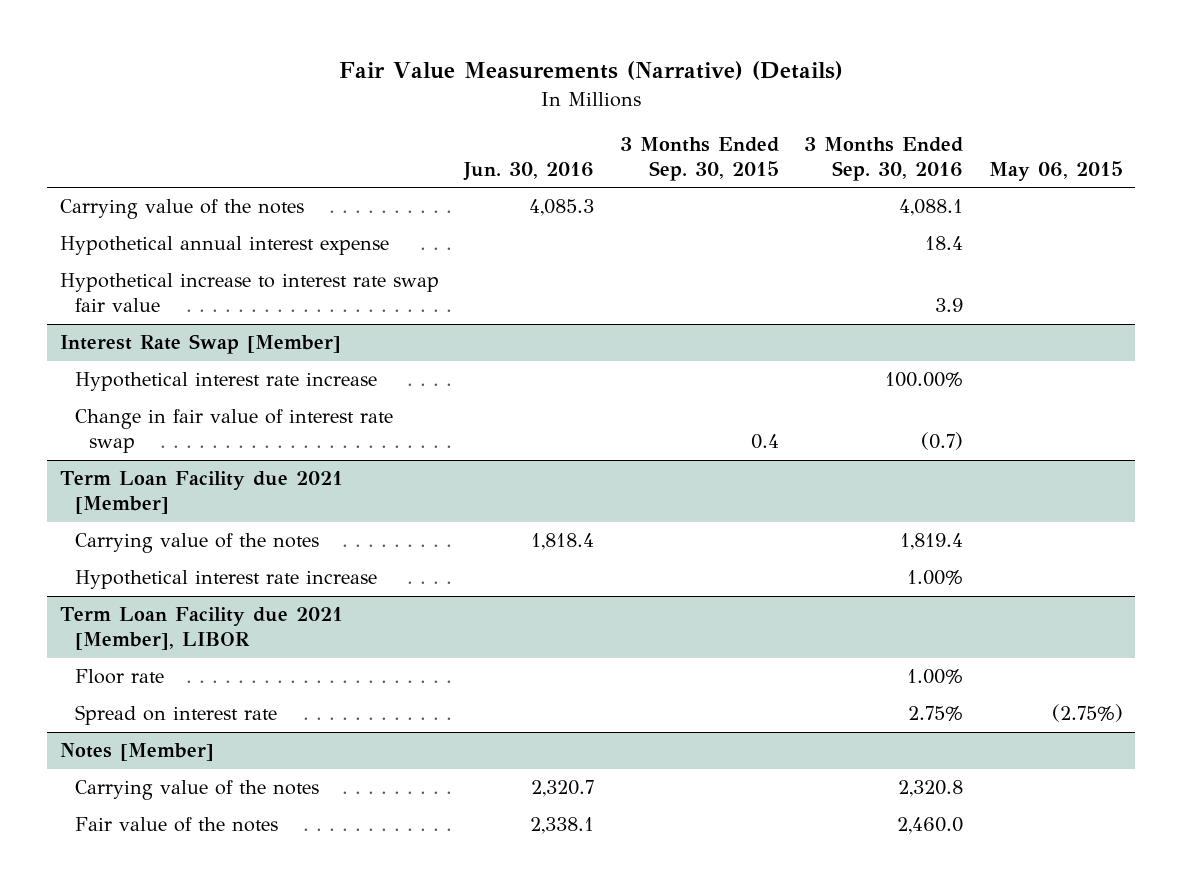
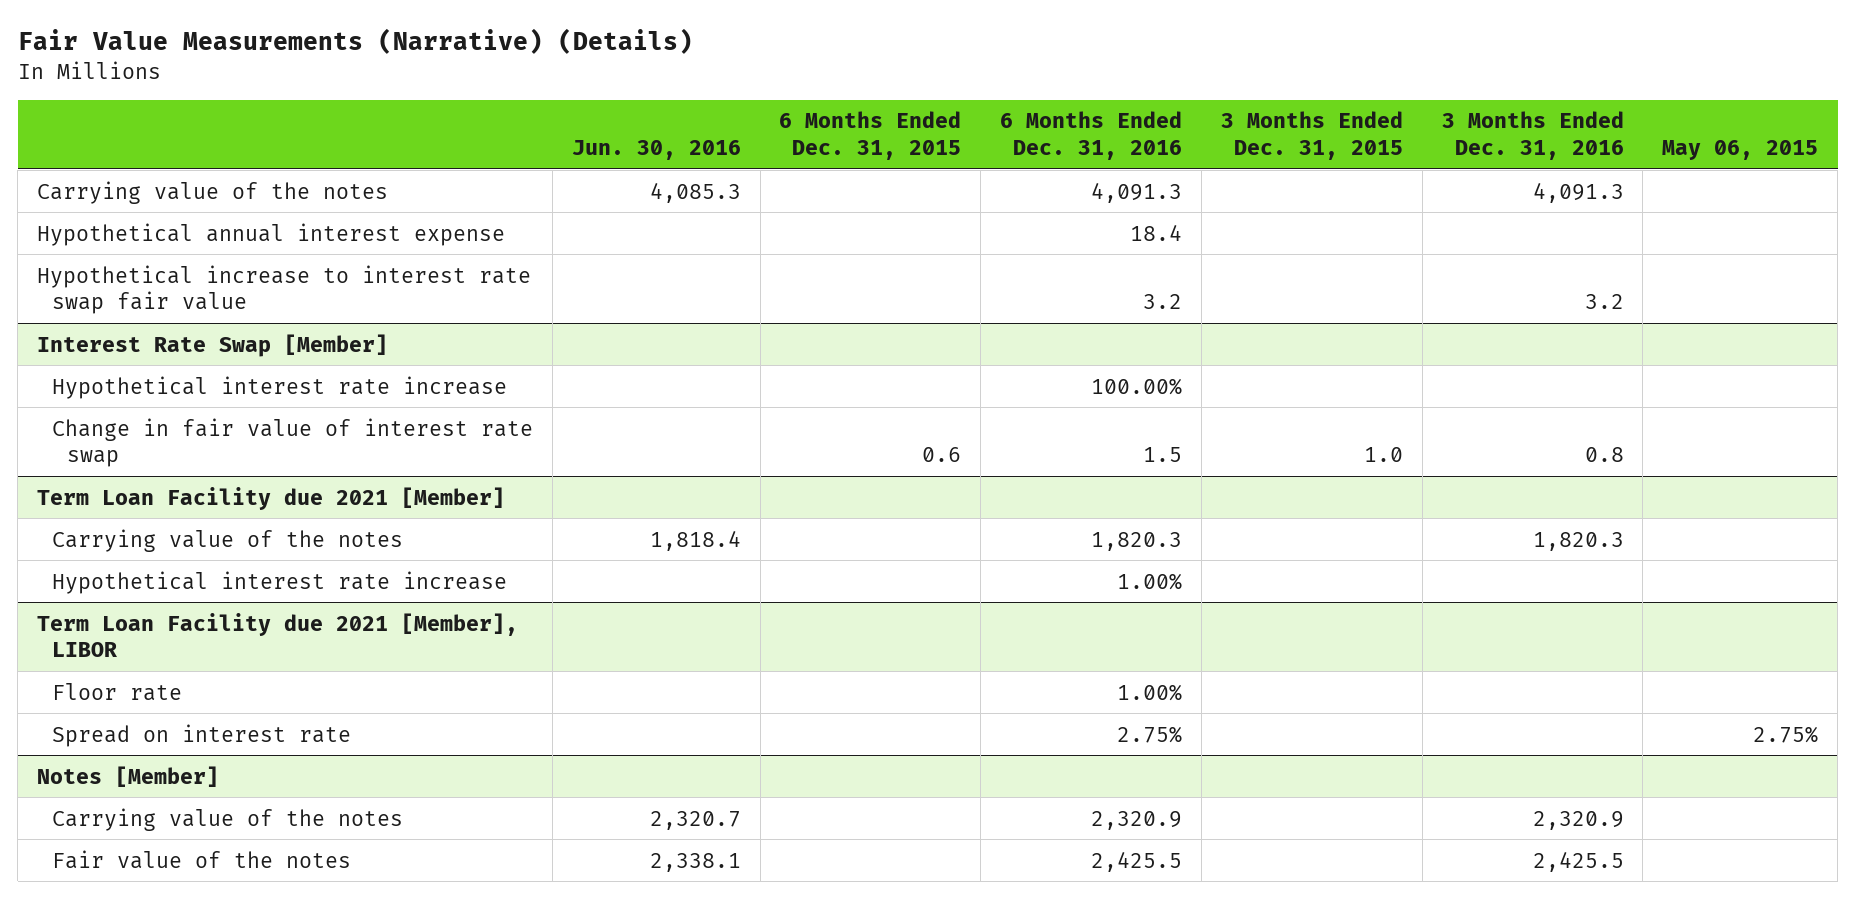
- | Jun. 30, 2016 | 3 Months Ended Sep. 30, 2015 | 3 Months Ended Sep. 30, 2016 | May 06, 2015
+ | Jun. 30, 2016 | 6 Months Ended Dec. 31, 2015 | 6 Months Ended Dec. 31, 2016 | 3 Months Ended Dec. 31, 2015 | 3 Months Ended Dec. 31, 2016 | May 06, 2015
@ Term Loan Facility due 2021 [Member], LIBOR
- Spread on interest rate | | | 2.75% | (2.75%)
+ Spread on interest rate | | | 2.75% | | | 2.75%

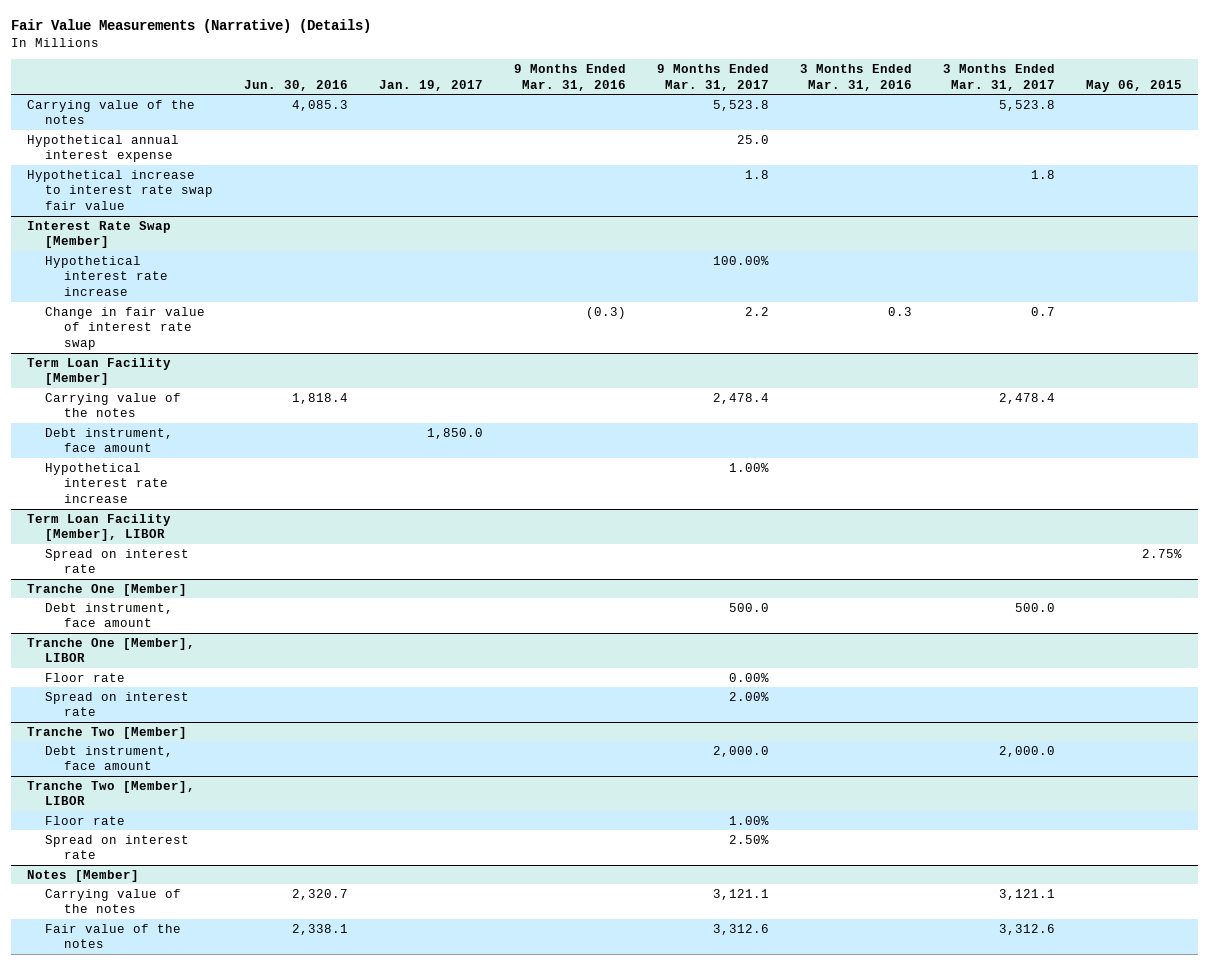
- | Jun. 30, 2016 | 6 Months Ended Dec. 31, 2015 | 6 Months Ended Dec. 31, 2016 | 3 Months Ended Dec. 31, 2015 | 3 Months Ended Dec. 31, 2016 | May 06, 2015
+ | Jun. 30, 2016 | Jan. 19, 2017 | 9 Months Ended Mar. 31, 2016 | 9 Months Ended Mar. 31, 2017 | 3 Months Ended Mar. 31, 2016 | 3 Months Ended Mar. 31, 2017 | May 06, 2015
- Term Loan Facility due 2021 [Member]
+ Term Loan Facility [Member]
+ Debt instrument, face amount | | 1,850.0 | | | | |
- Term Loan Facility due 2021 [Member], LIBOR
- Floor rate | | | 1.00% | | |
+ Term Loan Facility [Member], LIBOR
+ Tranche One [Member]
+ Debt instrument, face amount | | | | 500.0 | | 500.0 |
+ Tranche One [Member], LIBOR
+ Floor rate | | | | 0.00% | | |
+ Spread on interest rate | | | | 2.00% | | |
+ Tranche Two [Member]
+ Debt instrument, face amount | | | | 2,000.0 | | 2,000.0 |
+ Tranche Two [Member], LIBOR
+ Floor rate | | | | 1.00% | | |
+ Spread on interest rate | | | | 2.50% | | |

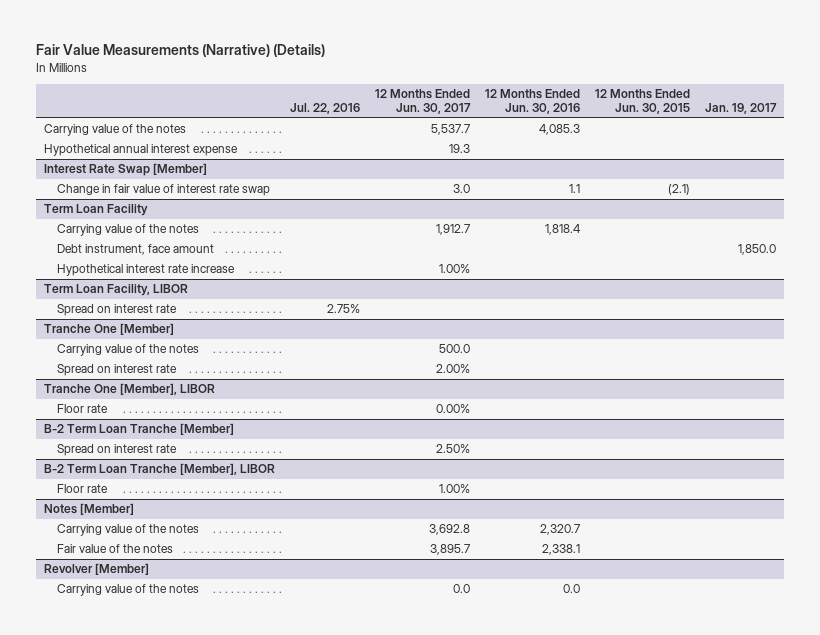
- | Jun. 30, 2016 | Jan. 19, 2017 | 9 Months Ended Mar. 31, 2016 | 9 Months Ended Mar. 31, 2017 | 3 Months Ended Mar. 31, 2016 | 3 Months Ended Mar. 31, 2017 | May 06, 2015
+ | Jul. 22, 2016 | 12 Months Ended Jun. 30, 2017 | 12 Months Ended Jun. 30, 2016 | 12 Months Ended Jun. 30, 2015 | Jan. 19, 2017
- Hypothetical increase to interest rate swap fair value | | | | 1.8 | | 1.8 |
@ Interest Rate Swap [Member]
- Hypothetical interest rate increase | | | | 100.00% | | |
- Term Loan Facility [Member]
+ Term Loan Facility
- Term Loan Facility [Member], LIBOR
+ Term Loan Facility, LIBOR
@ Tranche One [Member]
- Debt instrument, face amount | | | | 500.0 | | 500.0 |
+ Carrying value of the notes | | 500.0 | | |
+ Spread on interest rate | | 2.00% | | |
@ Tranche One [Member], LIBOR
- Spread on interest rate | | | | 2.00% | | |
- Tranche Two [Member]
- Debt instrument, face amount | | | | 2,000.0 | | 2,000.0 |
- Tranche Two [Member], LIBOR
- Floor rate | | | | 1.00% | | |
- Spread on interest rate | | | | 2.50% | | |
+ B-2 Term Loan Tranche [Member]
+ Spread on interest rate | | 2.50% | | |
+ B-2 Term Loan Tranche [Member], LIBOR
+ Floor rate | | 1.00% | | |
+ Revolver [Member]
+ Carrying value of the notes | | 0.0 | 0.0 | |

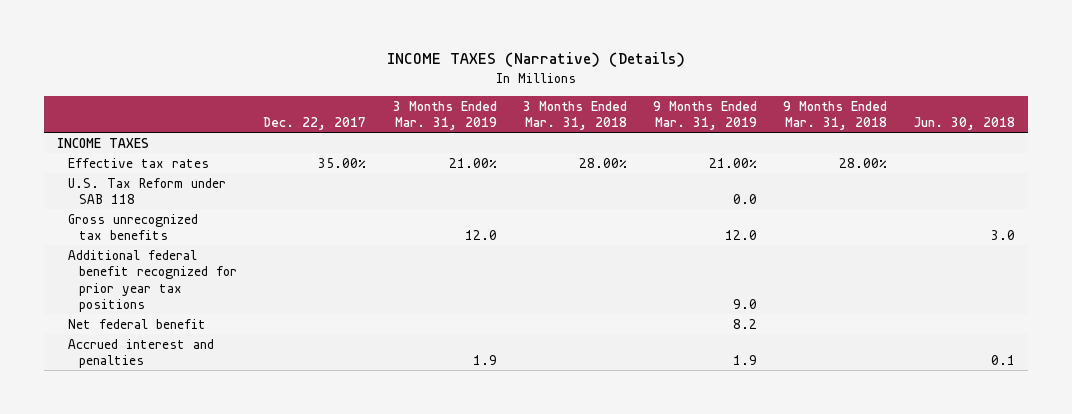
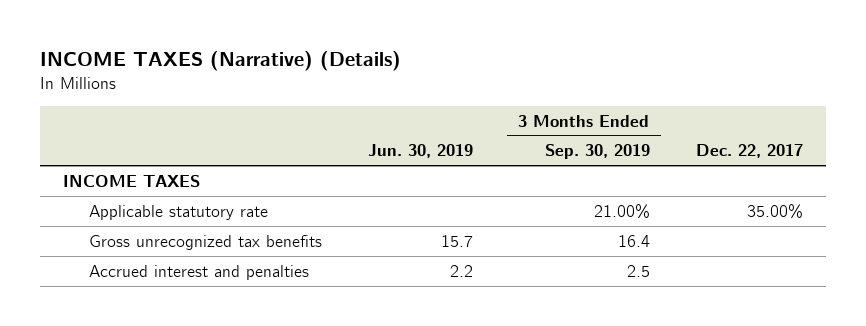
- | Dec. 22, 2017 | 3 Months Ended Mar. 31, 2019 | 3 Months Ended Mar. 31, 2018 | 9 Months Ended Mar. 31, 2019 | 9 Months Ended Mar. 31, 2018 | Jun. 30, 2018
+ | Jun. 30, 2019 | 3 Months Ended Sep. 30, 2019 | Dec. 22, 2017
- Effective tax rates | 35.00% | 21.00% | 28.00% | 21.00% | 28.00% |
- U.S. Tax Reform under SAB 118 | | | | 0.0 | |
+ Applicable statutory rate | | 21.00% | 35.00%
- Additional federal benefit recognized for prior year tax positions | | | | 9.0 | |
- Net federal benefit | | | | 8.2 | |

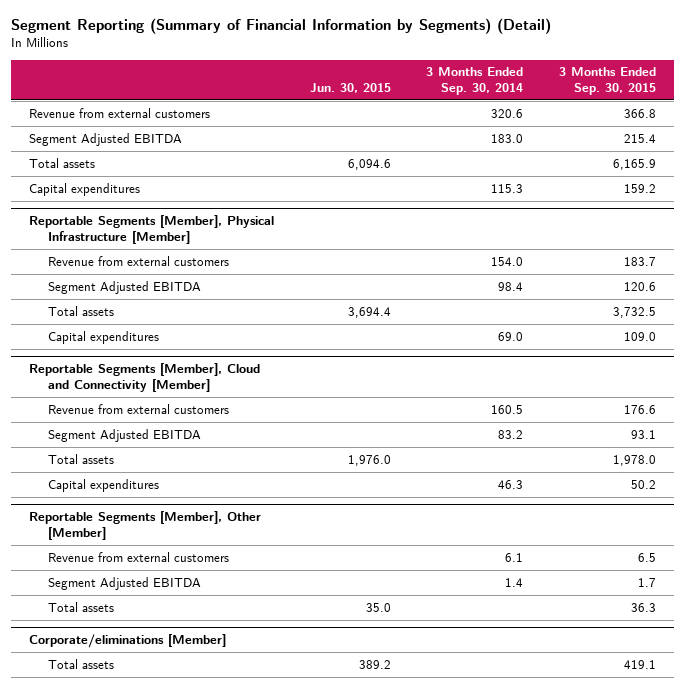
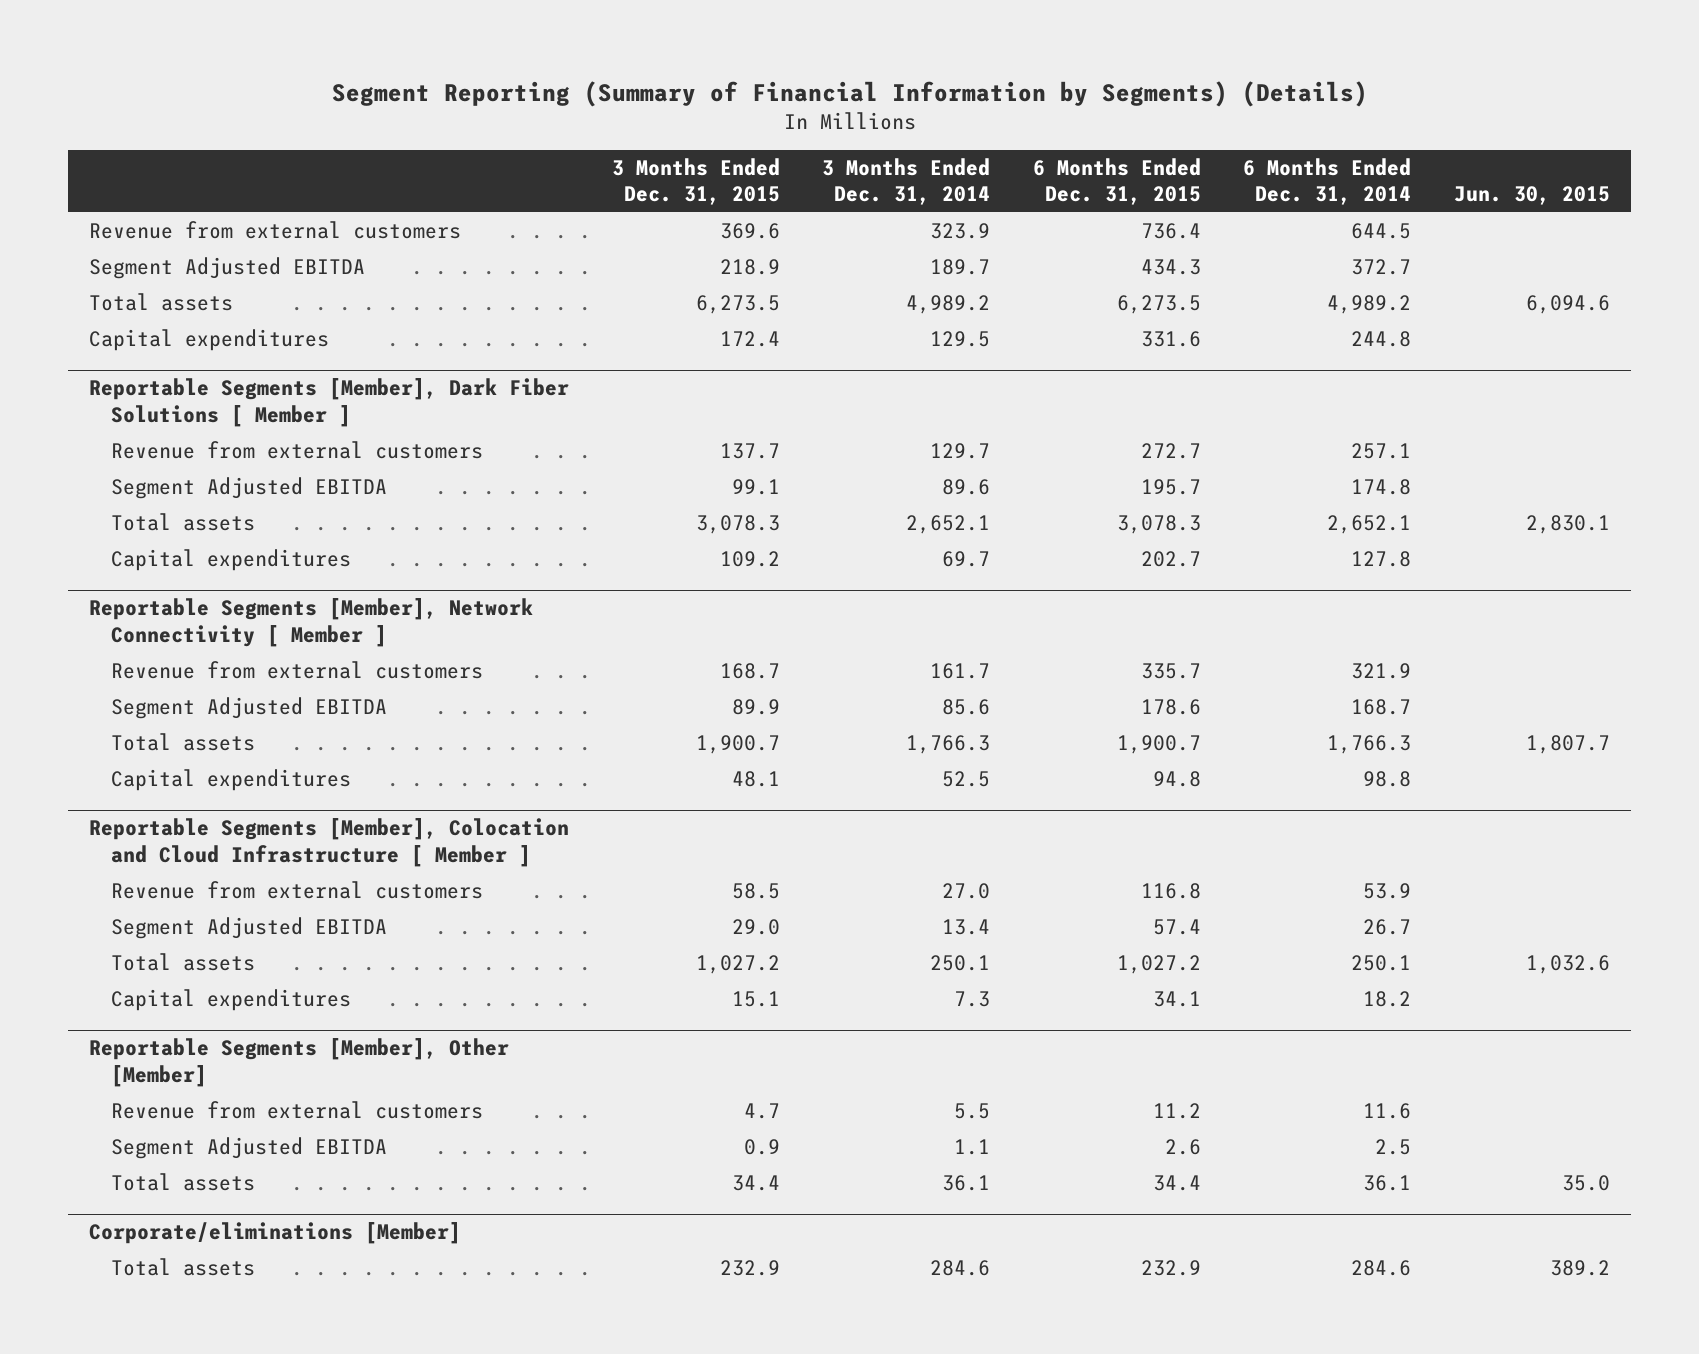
- Segment Reporting (Summary of Financial Information by Segments) (Detail)
+ Segment Reporting (Summary of Financial Information by Segments) (Details)
- | Jun. 30, 2015 | 3 Months Ended Sep. 30, 2014 | 3 Months Ended Sep. 30, 2015
+ | 3 Months Ended Dec. 31, 2015 | 3 Months Ended Dec. 31, 2014 | 6 Months Ended Dec. 31, 2015 | 6 Months Ended Dec. 31, 2014 | Jun. 30, 2015
- Reportable Segments [Member], Physical Infrastructure [Member]
- Revenue from external customers | | 154.0 | 183.7
- Segment Adjusted EBITDA | | 98.4 | 120.6
- Total assets | 3,694.4 | | 3,732.5
- Capital expenditures | | 69.0 | 109.0
- Reportable Segments [Member], Cloud and Connectivity [Member]
+ Reportable Segments [Member], Dark Fiber Solutions [ Member ]
+ Revenue from external customers | 137.7 | 129.7 | 272.7 | 257.1 |
+ Segment Adjusted EBITDA | 99.1 | 89.6 | 195.7 | 174.8 |
+ Total assets | 3,078.3 | 2,652.1 | 3,078.3 | 2,652.1 | 2,830.1
+ Capital expenditures | 109.2 | 69.7 | 202.7 | 127.8 |
+ Reportable Segments [Member], Network Connectivity [ Member ]
+ Revenue from external customers | 168.7 | 161.7 | 335.7 | 321.9 |
+ Segment Adjusted EBITDA | 89.9 | 85.6 | 178.6 | 168.7 |
+ Total assets | 1,900.7 | 1,766.3 | 1,900.7 | 1,766.3 | 1,807.7
+ Capital expenditures | 48.1 | 52.5 | 94.8 | 98.8 |
+ Reportable Segments [Member], Colocation and Cloud Infrastructure [ Member ]
- Total assets | 1,976.0 | | 1,978.0
+ Total assets | 1,027.2 | 250.1 | 1,027.2 | 250.1 | 1,032.6

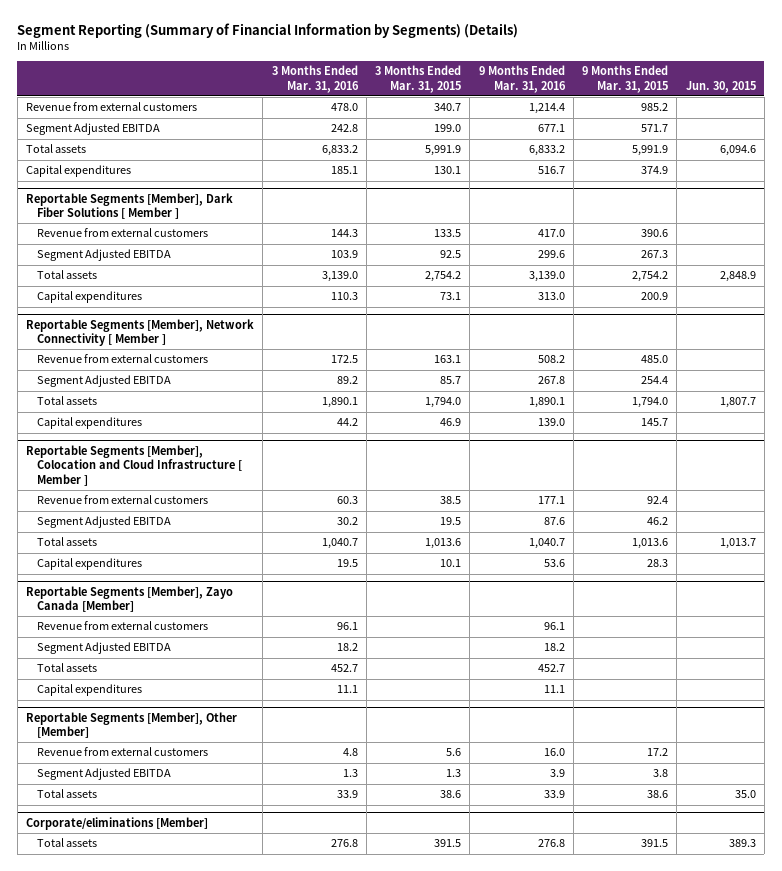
- | 3 Months Ended Dec. 31, 2015 | 3 Months Ended Dec. 31, 2014 | 6 Months Ended Dec. 31, 2015 | 6 Months Ended Dec. 31, 2014 | Jun. 30, 2015
+ | 3 Months Ended Mar. 31, 2016 | 3 Months Ended Mar. 31, 2015 | 9 Months Ended Mar. 31, 2016 | 9 Months Ended Mar. 31, 2015 | Jun. 30, 2015
@ Reportable Segments [Member], Dark Fiber Solutions [ Member ]
- Total assets | 3,078.3 | 2,652.1 | 3,078.3 | 2,652.1 | 2,830.1
+ Total assets | 3,139.0 | 2,754.2 | 3,139.0 | 2,754.2 | 2,848.9
@ Reportable Segments [Member], Colocation and Cloud Infrastructure [ Member ]
- Total assets | 1,027.2 | 250.1 | 1,027.2 | 250.1 | 1,032.6
+ Total assets | 1,040.7 | 1,013.6 | 1,040.7 | 1,013.6 | 1,013.7
+ Reportable Segments [Member], Zayo Canada [Member]
+ Revenue from external customers | 96.1 | | 96.1 | |
+ Segment Adjusted EBITDA | 18.2 | | 18.2 | |
+ Total assets | 452.7 | | 452.7 | |
+ Capital expenditures | 11.1 | | 11.1 | |
@ Corporate/eliminations [Member]
- Total assets | 232.9 | 284.6 | 232.9 | 284.6 | 389.2
+ Total assets | 276.8 | 391.5 | 276.8 | 391.5 | 389.3

